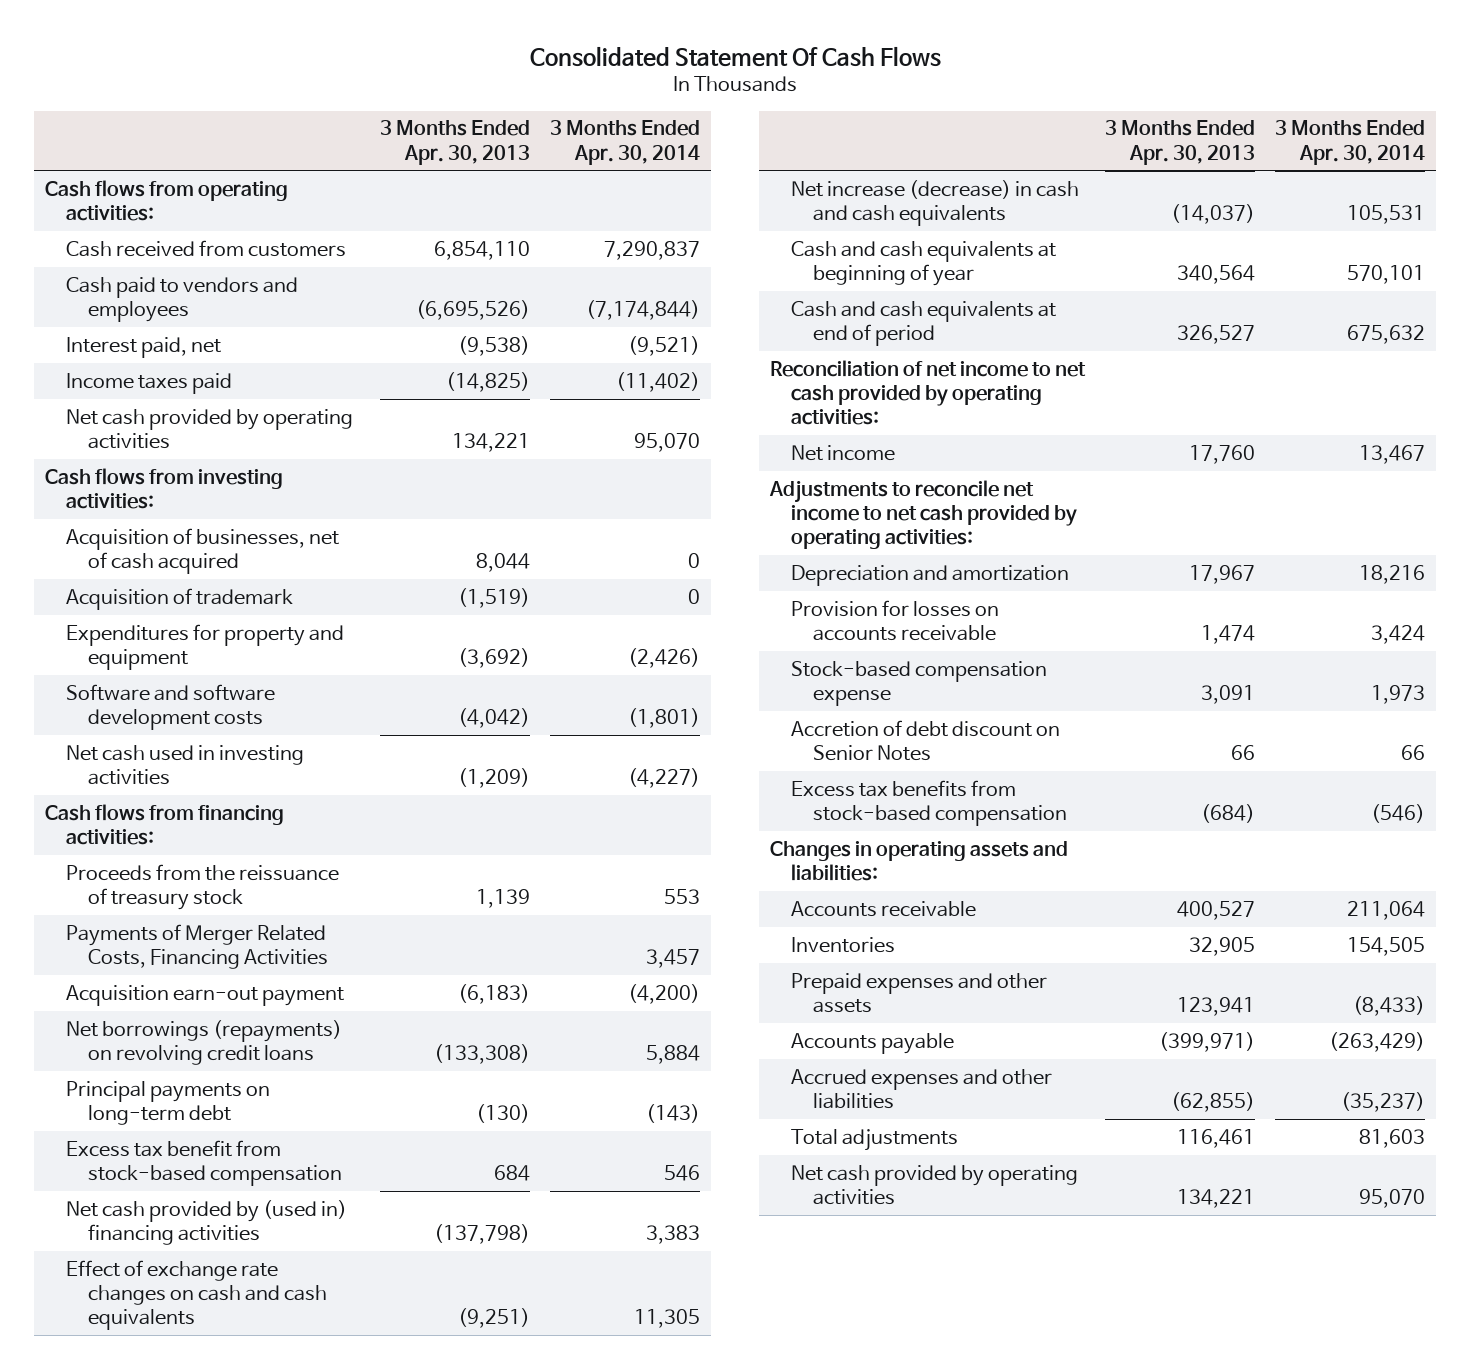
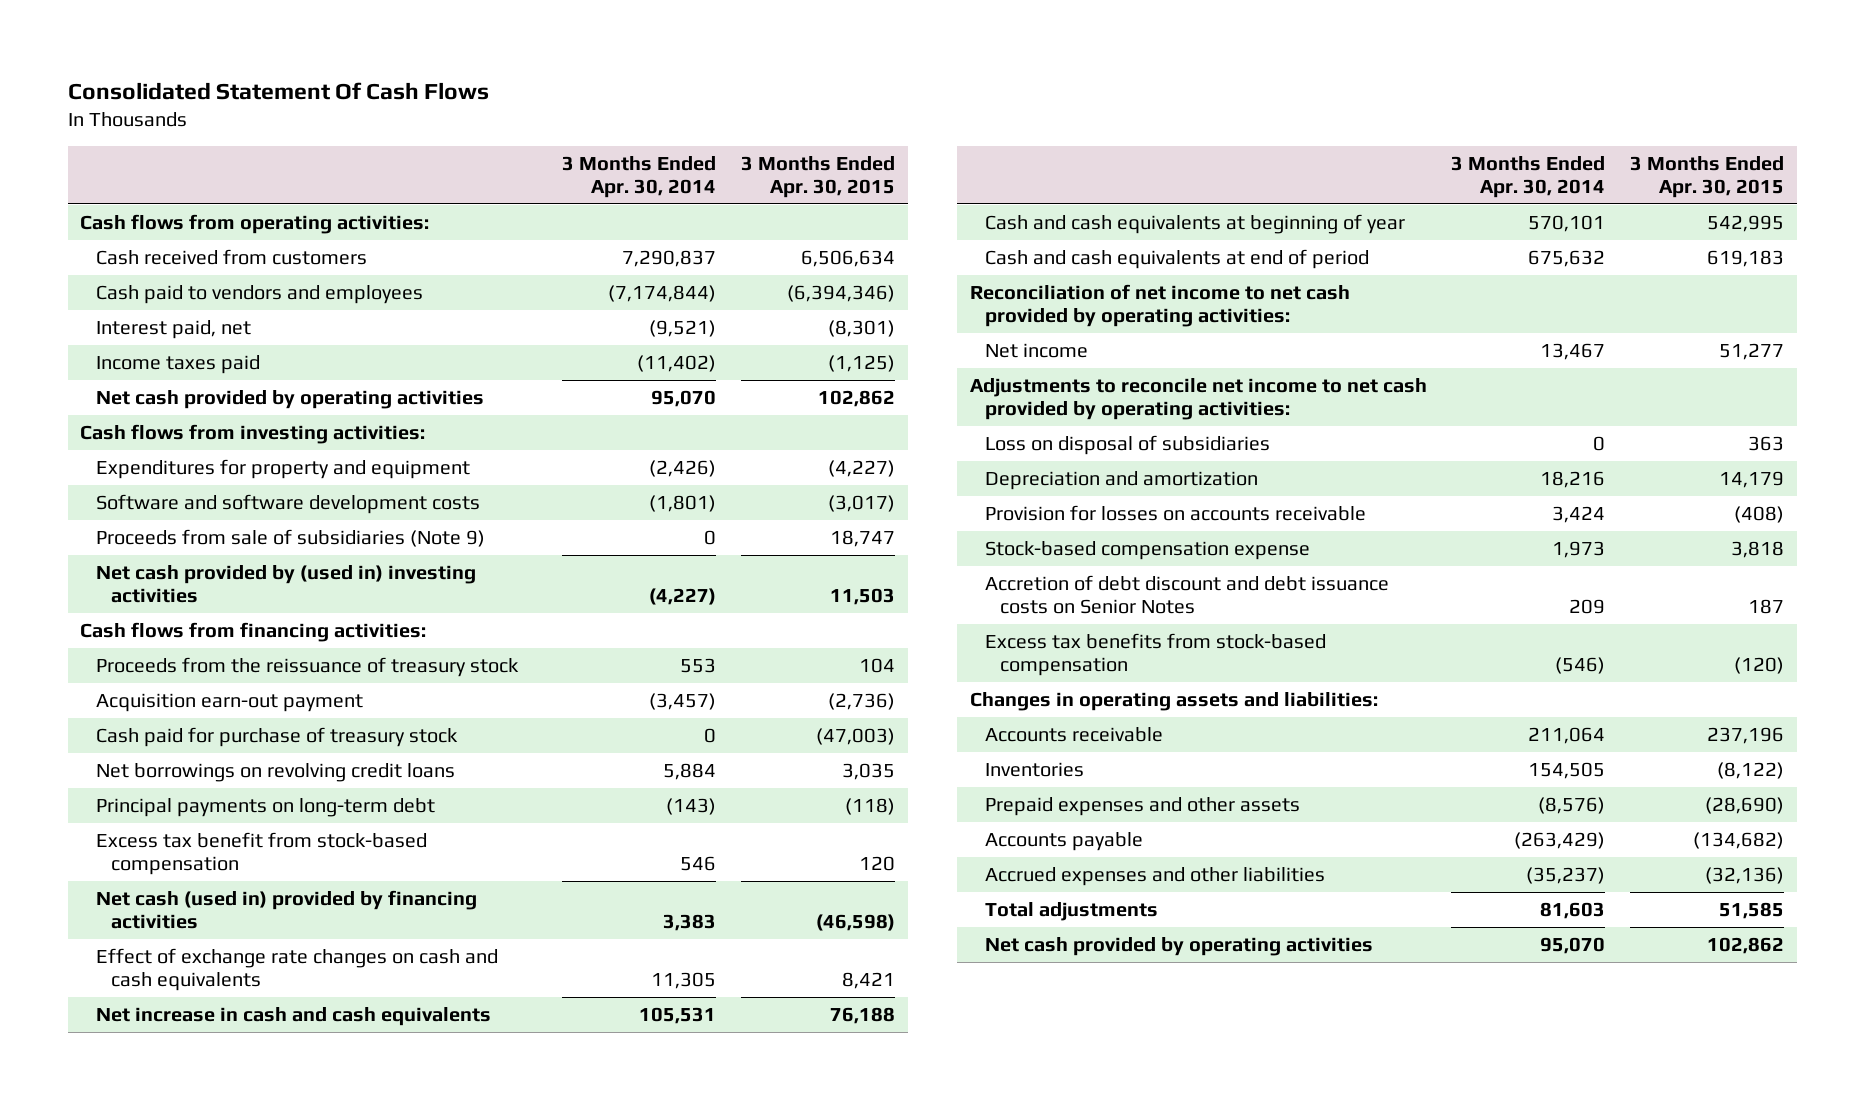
- | 3 Months Ended Apr. 30, 2013 | 3 Months Ended Apr. 30, 2014
+ | 3 Months Ended Apr. 30, 2014 | 3 Months Ended Apr. 30, 2015
- Acquisition of businesses, net of cash acquired | 8,044 | 0
- Acquisition of trademark | (1,519) | 0
- Net cash used in investing activities | (1,209) | (4,227)
+ Proceeds from sale of subsidiaries (Note 9) | 0 | 18,747
+ Net cash provided by (used in) investing activities | (4,227) | 11,503
- Payments of Merger Related Costs, Financing Activities | | 3,457
- Acquisition earn-out payment | (6,183) | (4,200)
- Net borrowings (repayments) on revolving credit loans | (133,308) | 5,884
+ Acquisition earn-out payment | (3,457) | (2,736)
+ Cash paid for purchase of treasury stock | 0 | (47,003)
+ Net borrowings on revolving credit loans | 5,884 | 3,035
- Net cash provided by (used in) financing activities | (137,798) | 3,383
+ Net cash (used in) provided by financing activities | 3,383 | (46,598)
- Net increase (decrease) in cash and cash equivalents | (14,037) | 105,531
+ Net increase in cash and cash equivalents | 105,531 | 76,188
+ Loss on disposal of subsidiaries | 0 | 363
- Accretion of debt discount on Senior Notes | 66 | 66
+ Accretion of debt discount and debt issuance costs on Senior Notes | 209 | 187
- Prepaid expenses and other assets | 123,941 | (8,433)
+ Prepaid expenses and other assets | (8,576) | (28,690)

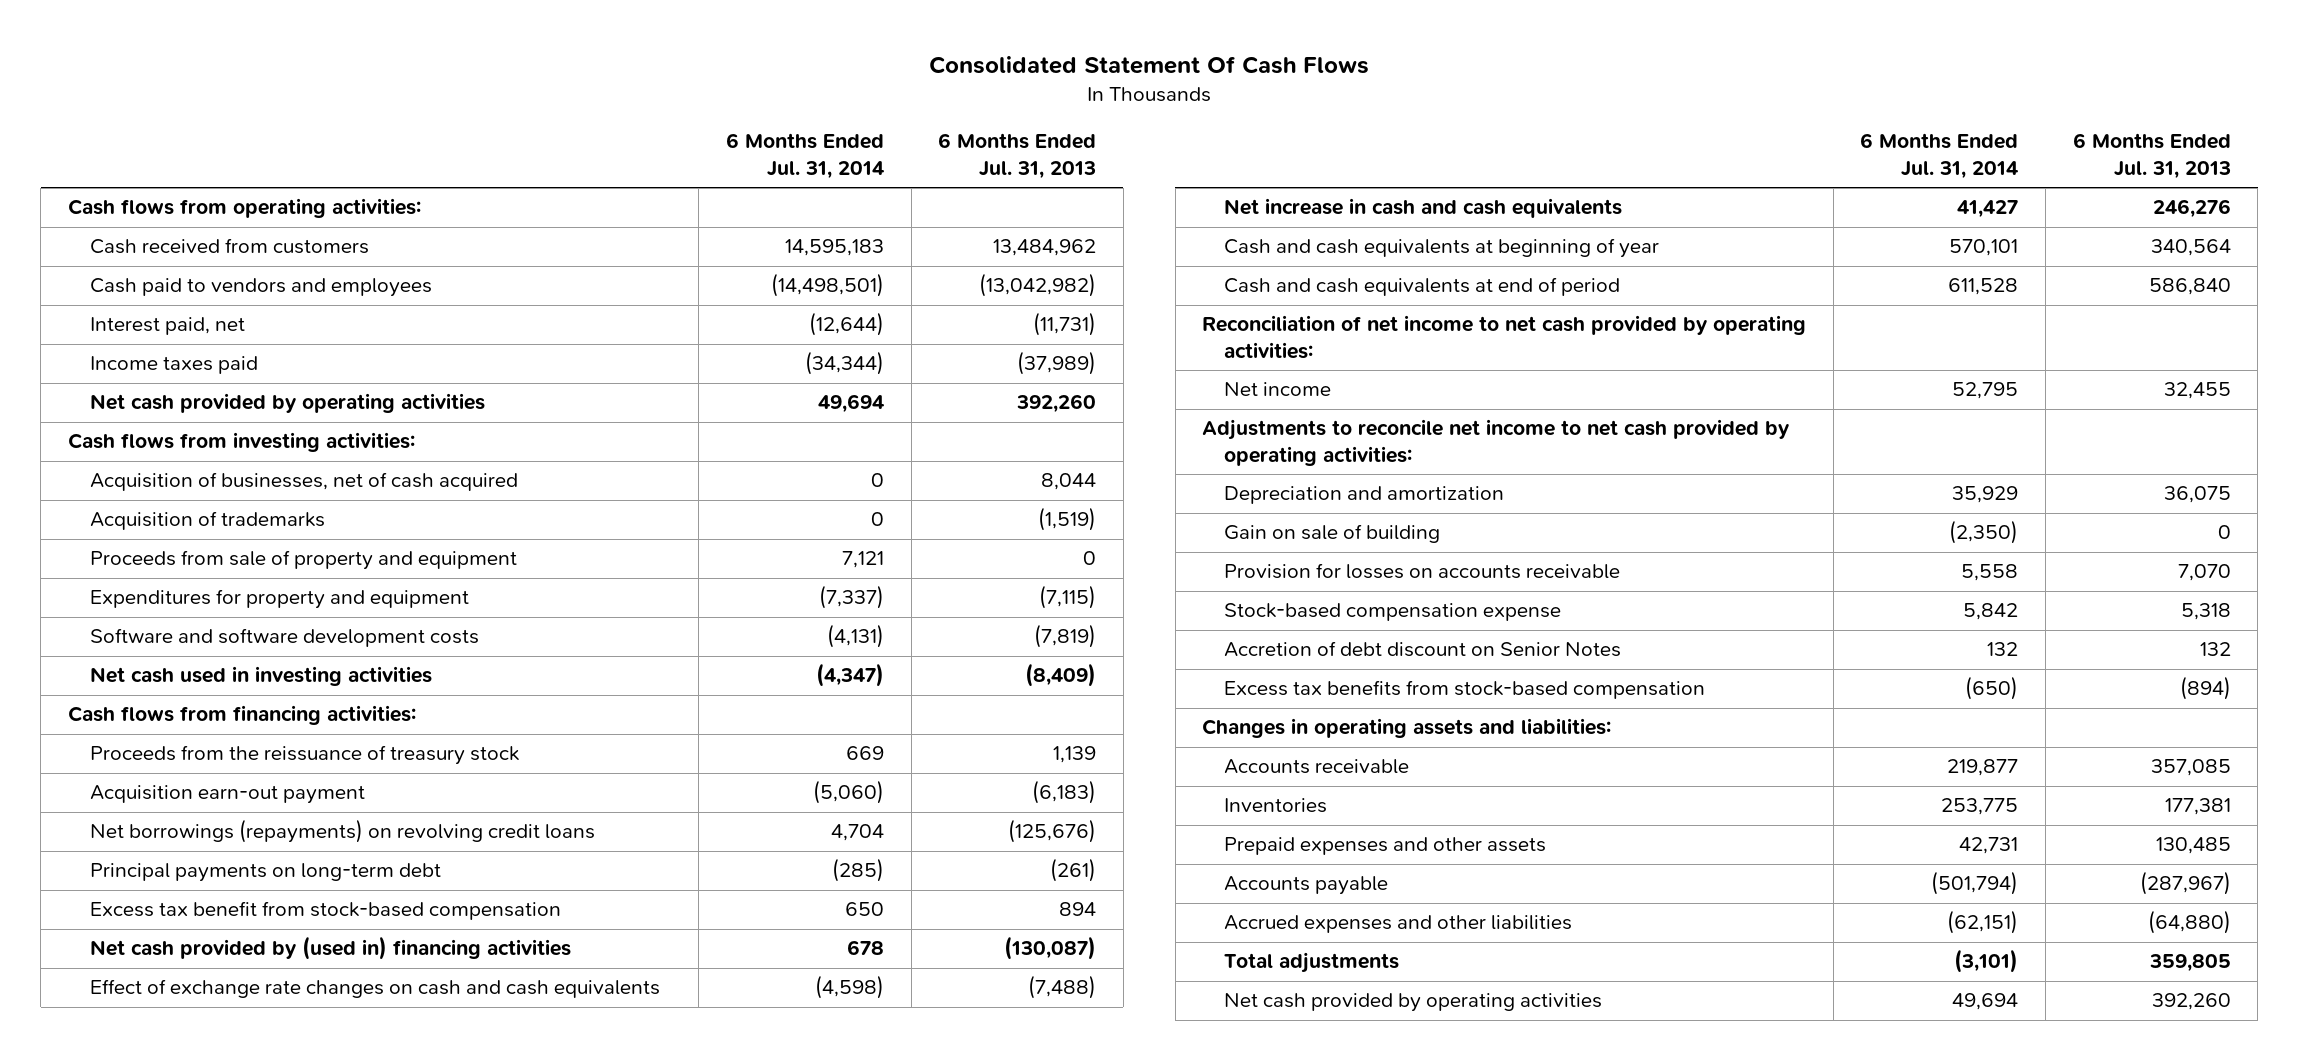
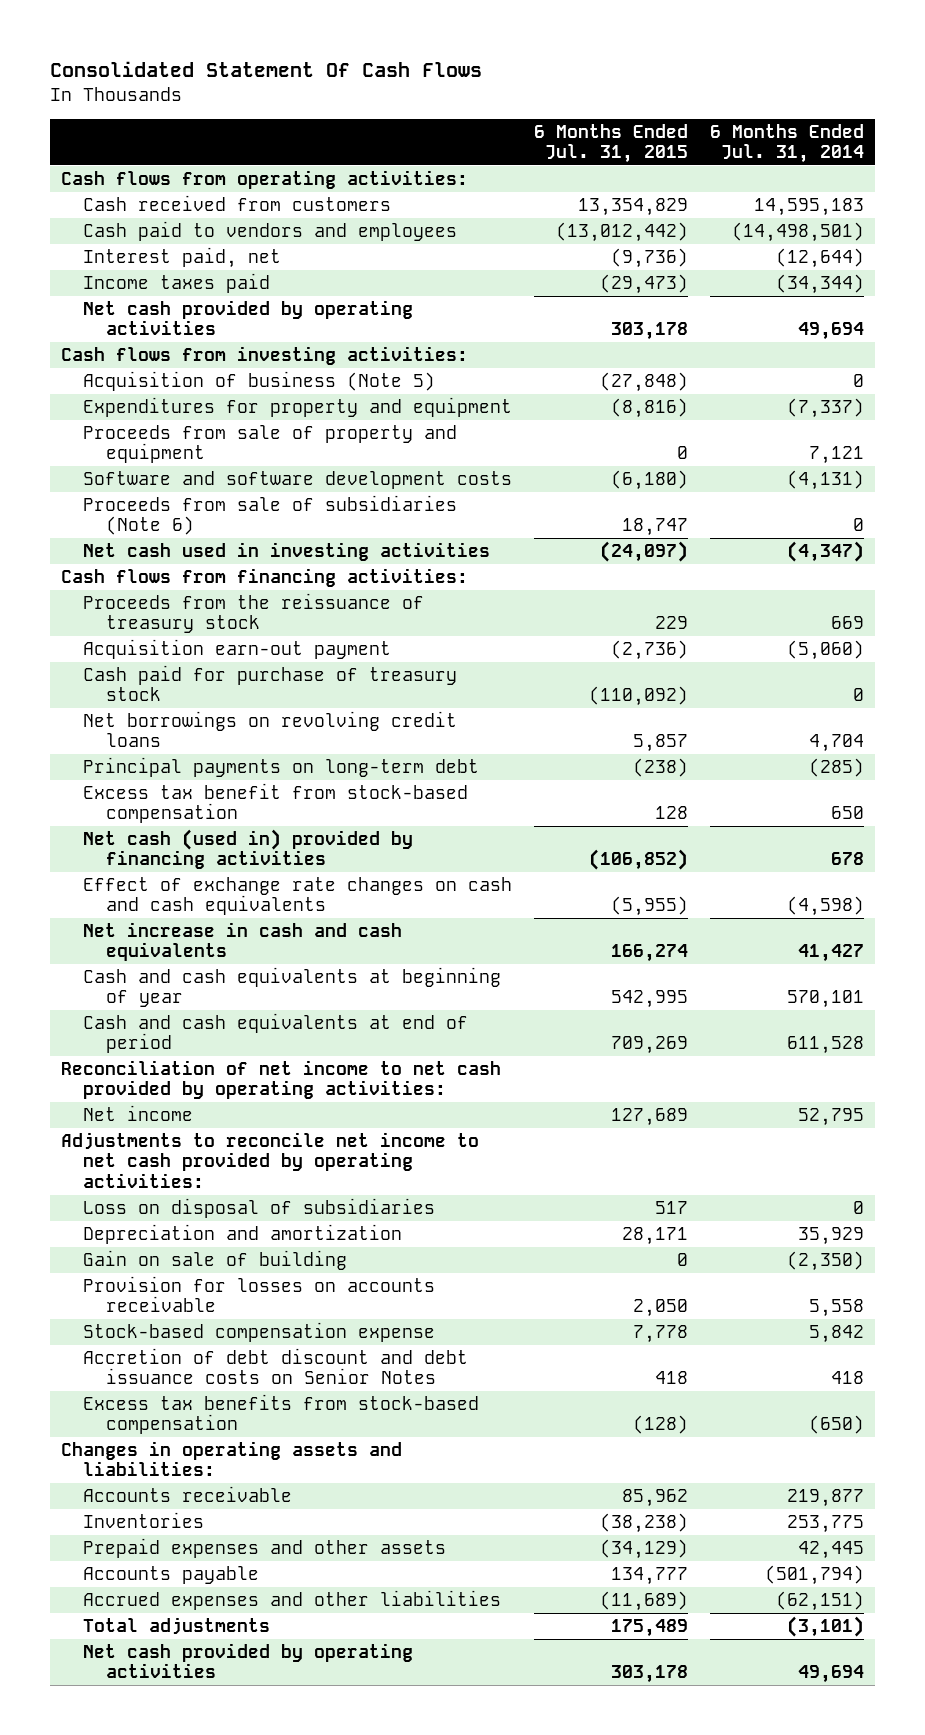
- | 6 Months Ended Jul. 31, 2014 | 6 Months Ended Jul. 31, 2013
+ | 6 Months Ended Jul. 31, 2015 | 6 Months Ended Jul. 31, 2014
- Acquisition of businesses, net of cash acquired | 0 | 8,044
- Acquisition of trademarks | 0 | (1,519)
+ Acquisition of business (Note 5) | (27,848) | 0
moved down: Proceeds from sale of property and equipment | 0 | 7,121
+ Proceeds from sale of subsidiaries (Note 6) | 18,747 | 0
- Net borrowings (repayments) on revolving credit loans | 4,704 | (125,676)
+ Cash paid for purchase of treasury stock | (110,092) | 0
+ Net borrowings on revolving credit loans | 5,857 | 4,704
- Net cash provided by (used in) financing activities | 678 | (130,087)
+ Net cash (used in) provided by financing activities | (106,852) | 678
+ Loss on disposal of subsidiaries | 517 | 0
- Accretion of debt discount on Senior Notes | 132 | 132
+ Accretion of debt discount and debt issuance costs on Senior Notes | 418 | 418
- Prepaid expenses and other assets | 42,731 | 130,485
+ Prepaid expenses and other assets | (34,129) | 42,445

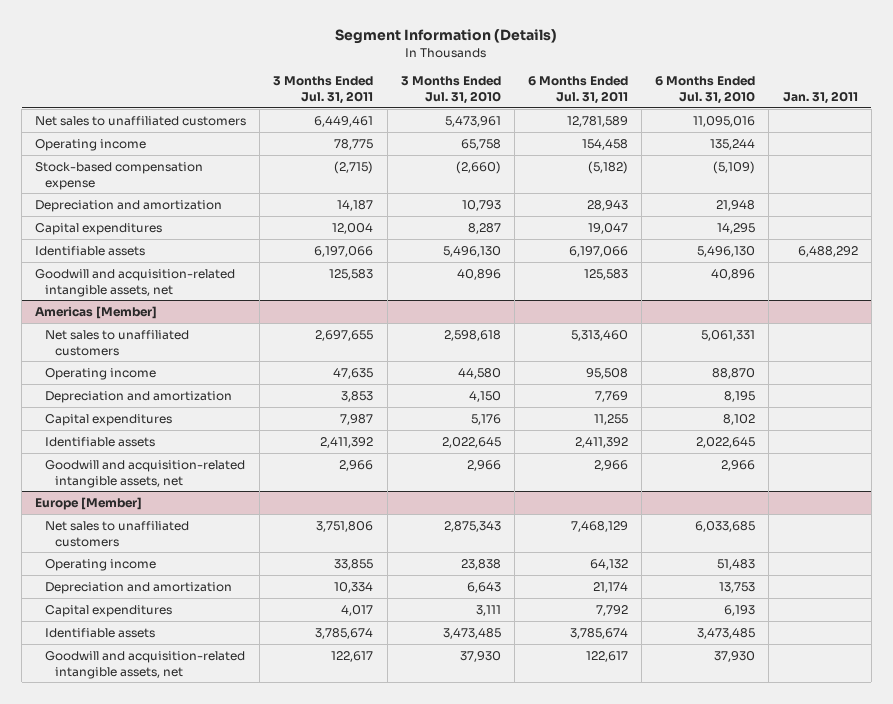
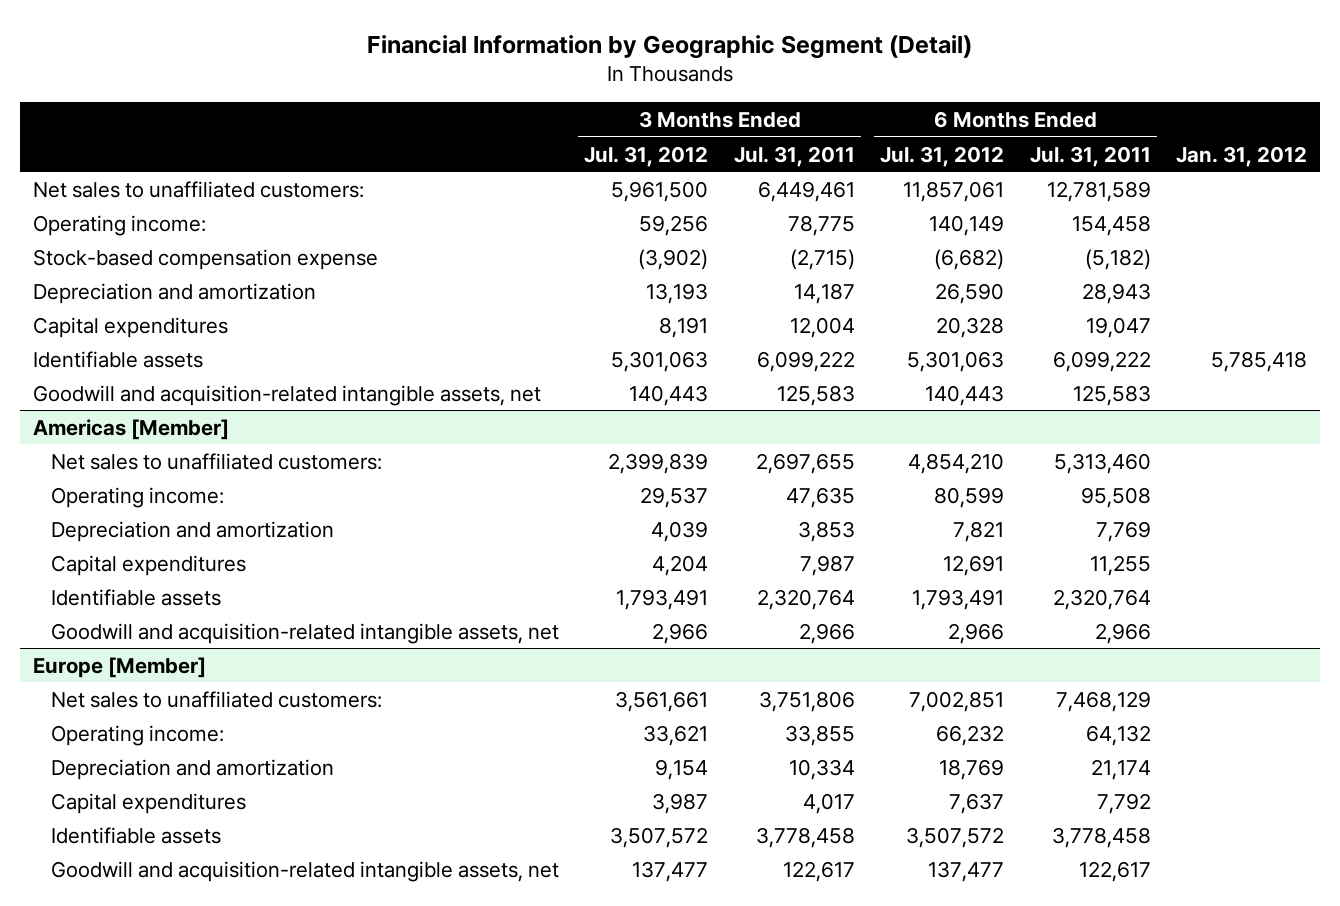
- Segment Information (Details)
+ Financial Information by Geographic Segment (Detail)
- | 3 Months Ended Jul. 31, 2011 | 3 Months Ended Jul. 31, 2010 | 6 Months Ended Jul. 31, 2011 | 6 Months Ended Jul. 31, 2010 | Jan. 31, 2011
+ | 3 Months Ended Jul. 31, 2012 | 3 Months Ended Jul. 31, 2011 | 6 Months Ended Jul. 31, 2012 | 6 Months Ended Jul. 31, 2011 | Jan. 31, 2012
- Net sales to unaffiliated customers | 6,449,461 | 5,473,961 | 12,781,589 | 11,095,016 |
- Operating income | 78,775 | 65,758 | 154,458 | 135,244 |
+ Net sales to unaffiliated customers: | 5,961,500 | 6,449,461 | 11,857,061 | 12,781,589 |
+ Operating income: | 59,256 | 78,775 | 140,149 | 154,458 |
- Identifiable assets | 6,197,066 | 5,496,130 | 6,197,066 | 5,496,130 | 6,488,292
+ Identifiable assets | 5,301,063 | 6,099,222 | 5,301,063 | 6,099,222 | 5,785,418
@ Americas [Member]
- Net sales to unaffiliated customers | 2,697,655 | 2,598,618 | 5,313,460 | 5,061,331 |
- Operating income | 47,635 | 44,580 | 95,508 | 88,870 |
+ Net sales to unaffiliated customers: | 2,399,839 | 2,697,655 | 4,854,210 | 5,313,460 |
+ Operating income: | 29,537 | 47,635 | 80,599 | 95,508 |
- Identifiable assets | 2,411,392 | 2,022,645 | 2,411,392 | 2,022,645 |
+ Identifiable assets | 1,793,491 | 2,320,764 | 1,793,491 | 2,320,764 |
@ Europe [Member]
- Net sales to unaffiliated customers | 3,751,806 | 2,875,343 | 7,468,129 | 6,033,685 |
- Operating income | 33,855 | 23,838 | 64,132 | 51,483 |
+ Net sales to unaffiliated customers: | 3,561,661 | 3,751,806 | 7,002,851 | 7,468,129 |
+ Operating income: | 33,621 | 33,855 | 66,232 | 64,132 |
- Identifiable assets | 3,785,674 | 3,473,485 | 3,785,674 | 3,473,485 |
+ Identifiable assets | 3,507,572 | 3,778,458 | 3,507,572 | 3,778,458 |

